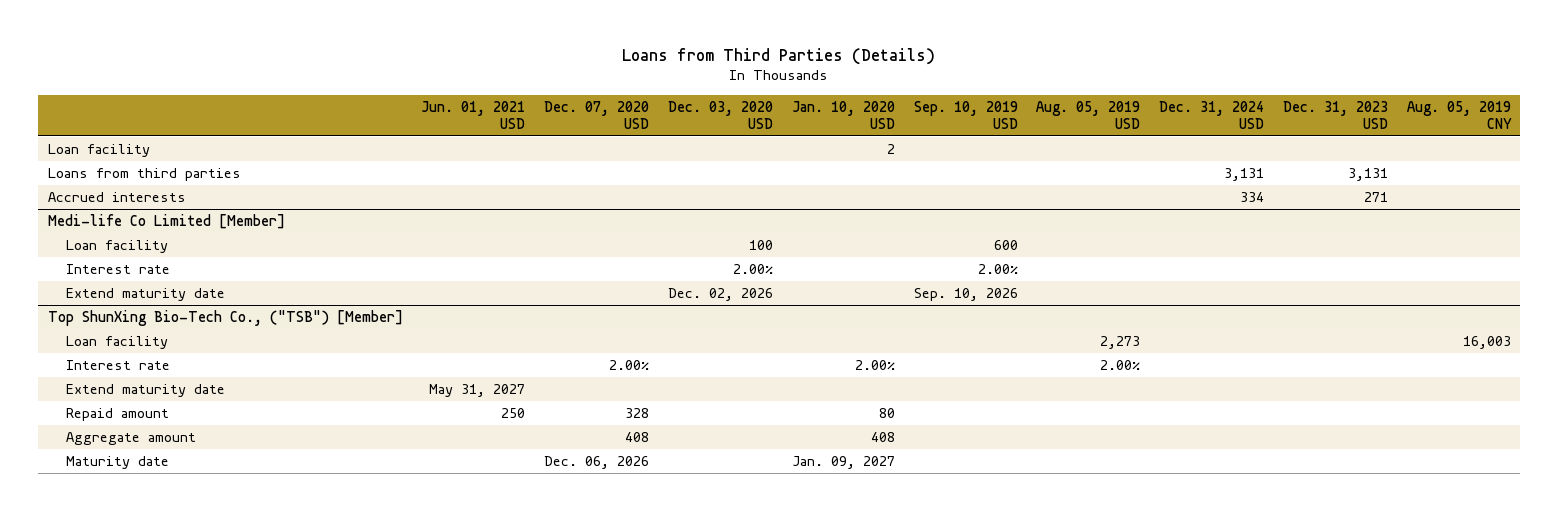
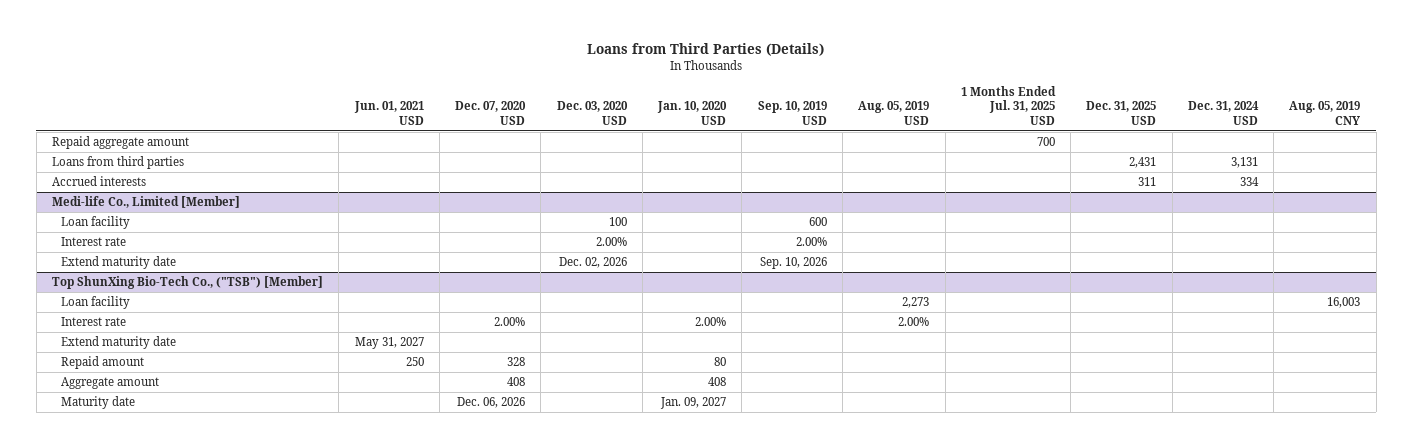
- | Jun. 01, 2021 USD | Dec. 07, 2020 USD | Dec. 03, 2020 USD | Jan. 10, 2020 USD | Sep. 10, 2019 USD | Aug. 05, 2019 USD | Dec. 31, 2024 USD | Dec. 31, 2023 USD | Aug. 05, 2019 CNY
+ | Jun. 01, 2021 USD | Dec. 07, 2020 USD | Dec. 03, 2020 USD | Jan. 10, 2020 USD | Sep. 10, 2019 USD | Aug. 05, 2019 USD | 1 Months Ended Jul. 31, 2025 USD | Dec. 31, 2025 USD | Dec. 31, 2024 USD | Aug. 05, 2019 CNY
- Loan facility | | | | 2 | | | | |
+ Repaid aggregate amount | | | | | | | 700 | | |
- Medi-life Co Limited [Member]
+ Medi-life Co., Limited [Member]

